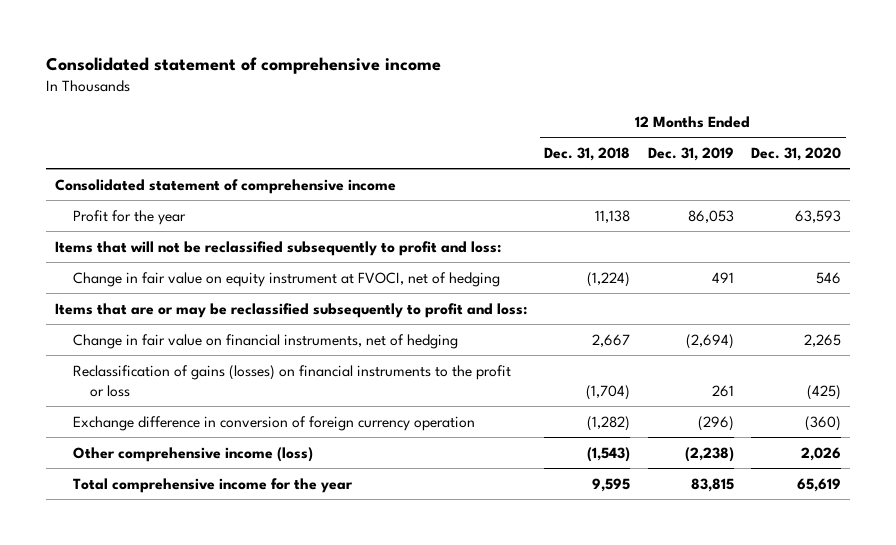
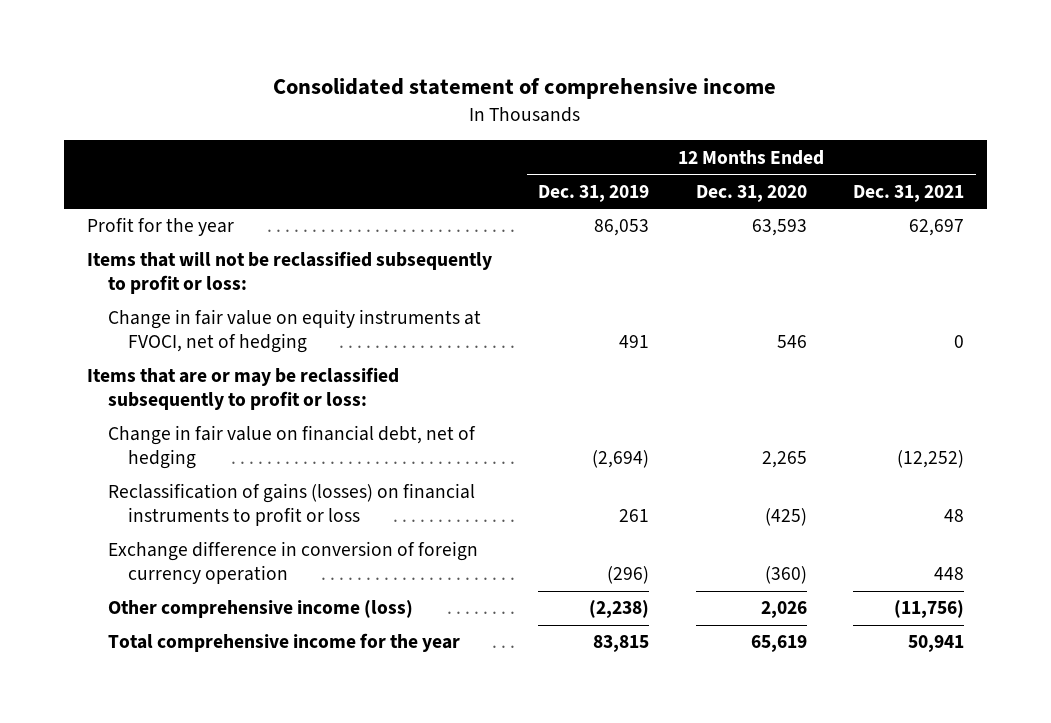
- | 12 Months Ended Dec. 31, 2018 | 12 Months Ended Dec. 31, 2019 | 12 Months Ended Dec. 31, 2020
+ | 12 Months Ended Dec. 31, 2019 | 12 Months Ended Dec. 31, 2020 | 12 Months Ended Dec. 31, 2021
- Consolidated statement of comprehensive income
- Items that will not be reclassified subsequently to profit and loss:
- Change in fair value on equity instrument at FVOCI, net of hedging | (1,224) | 491 | 546
- Items that are or may be reclassified subsequently to profit and loss:
- Change in fair value on financial instruments, net of hedging | 2,667 | (2,694) | 2,265
- Reclassification of gains (losses) on financial instruments to the profit or loss | (1,704) | 261 | (425)
+ Items that will not be reclassified subsequently to profit or loss:
+ Change in fair value on equity instruments at FVOCI, net of hedging | 491 | 546 | 0
+ Items that are or may be reclassified subsequently to profit or loss:
+ Change in fair value on financial debt, net of hedging | (2,694) | 2,265 | (12,252)
+ Reclassification of gains (losses) on financial instruments to profit or loss | 261 | (425) | 48

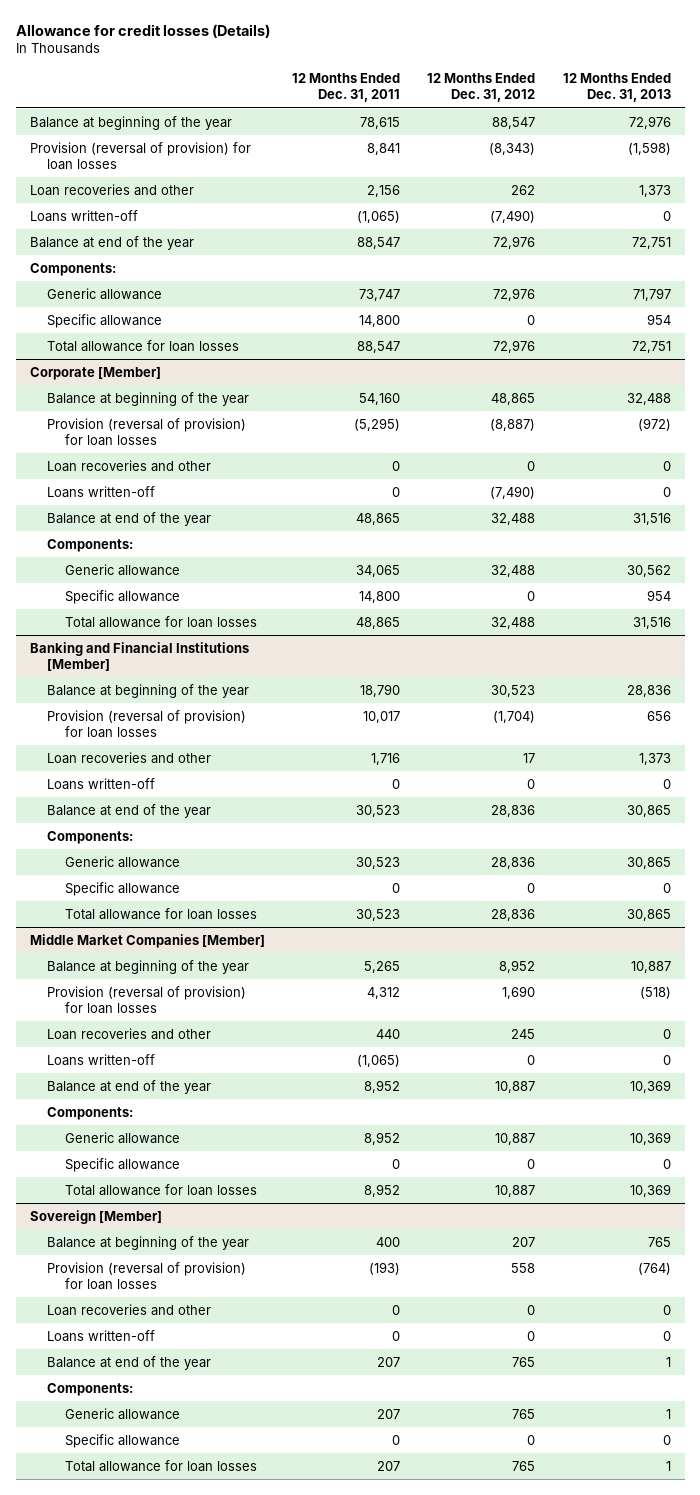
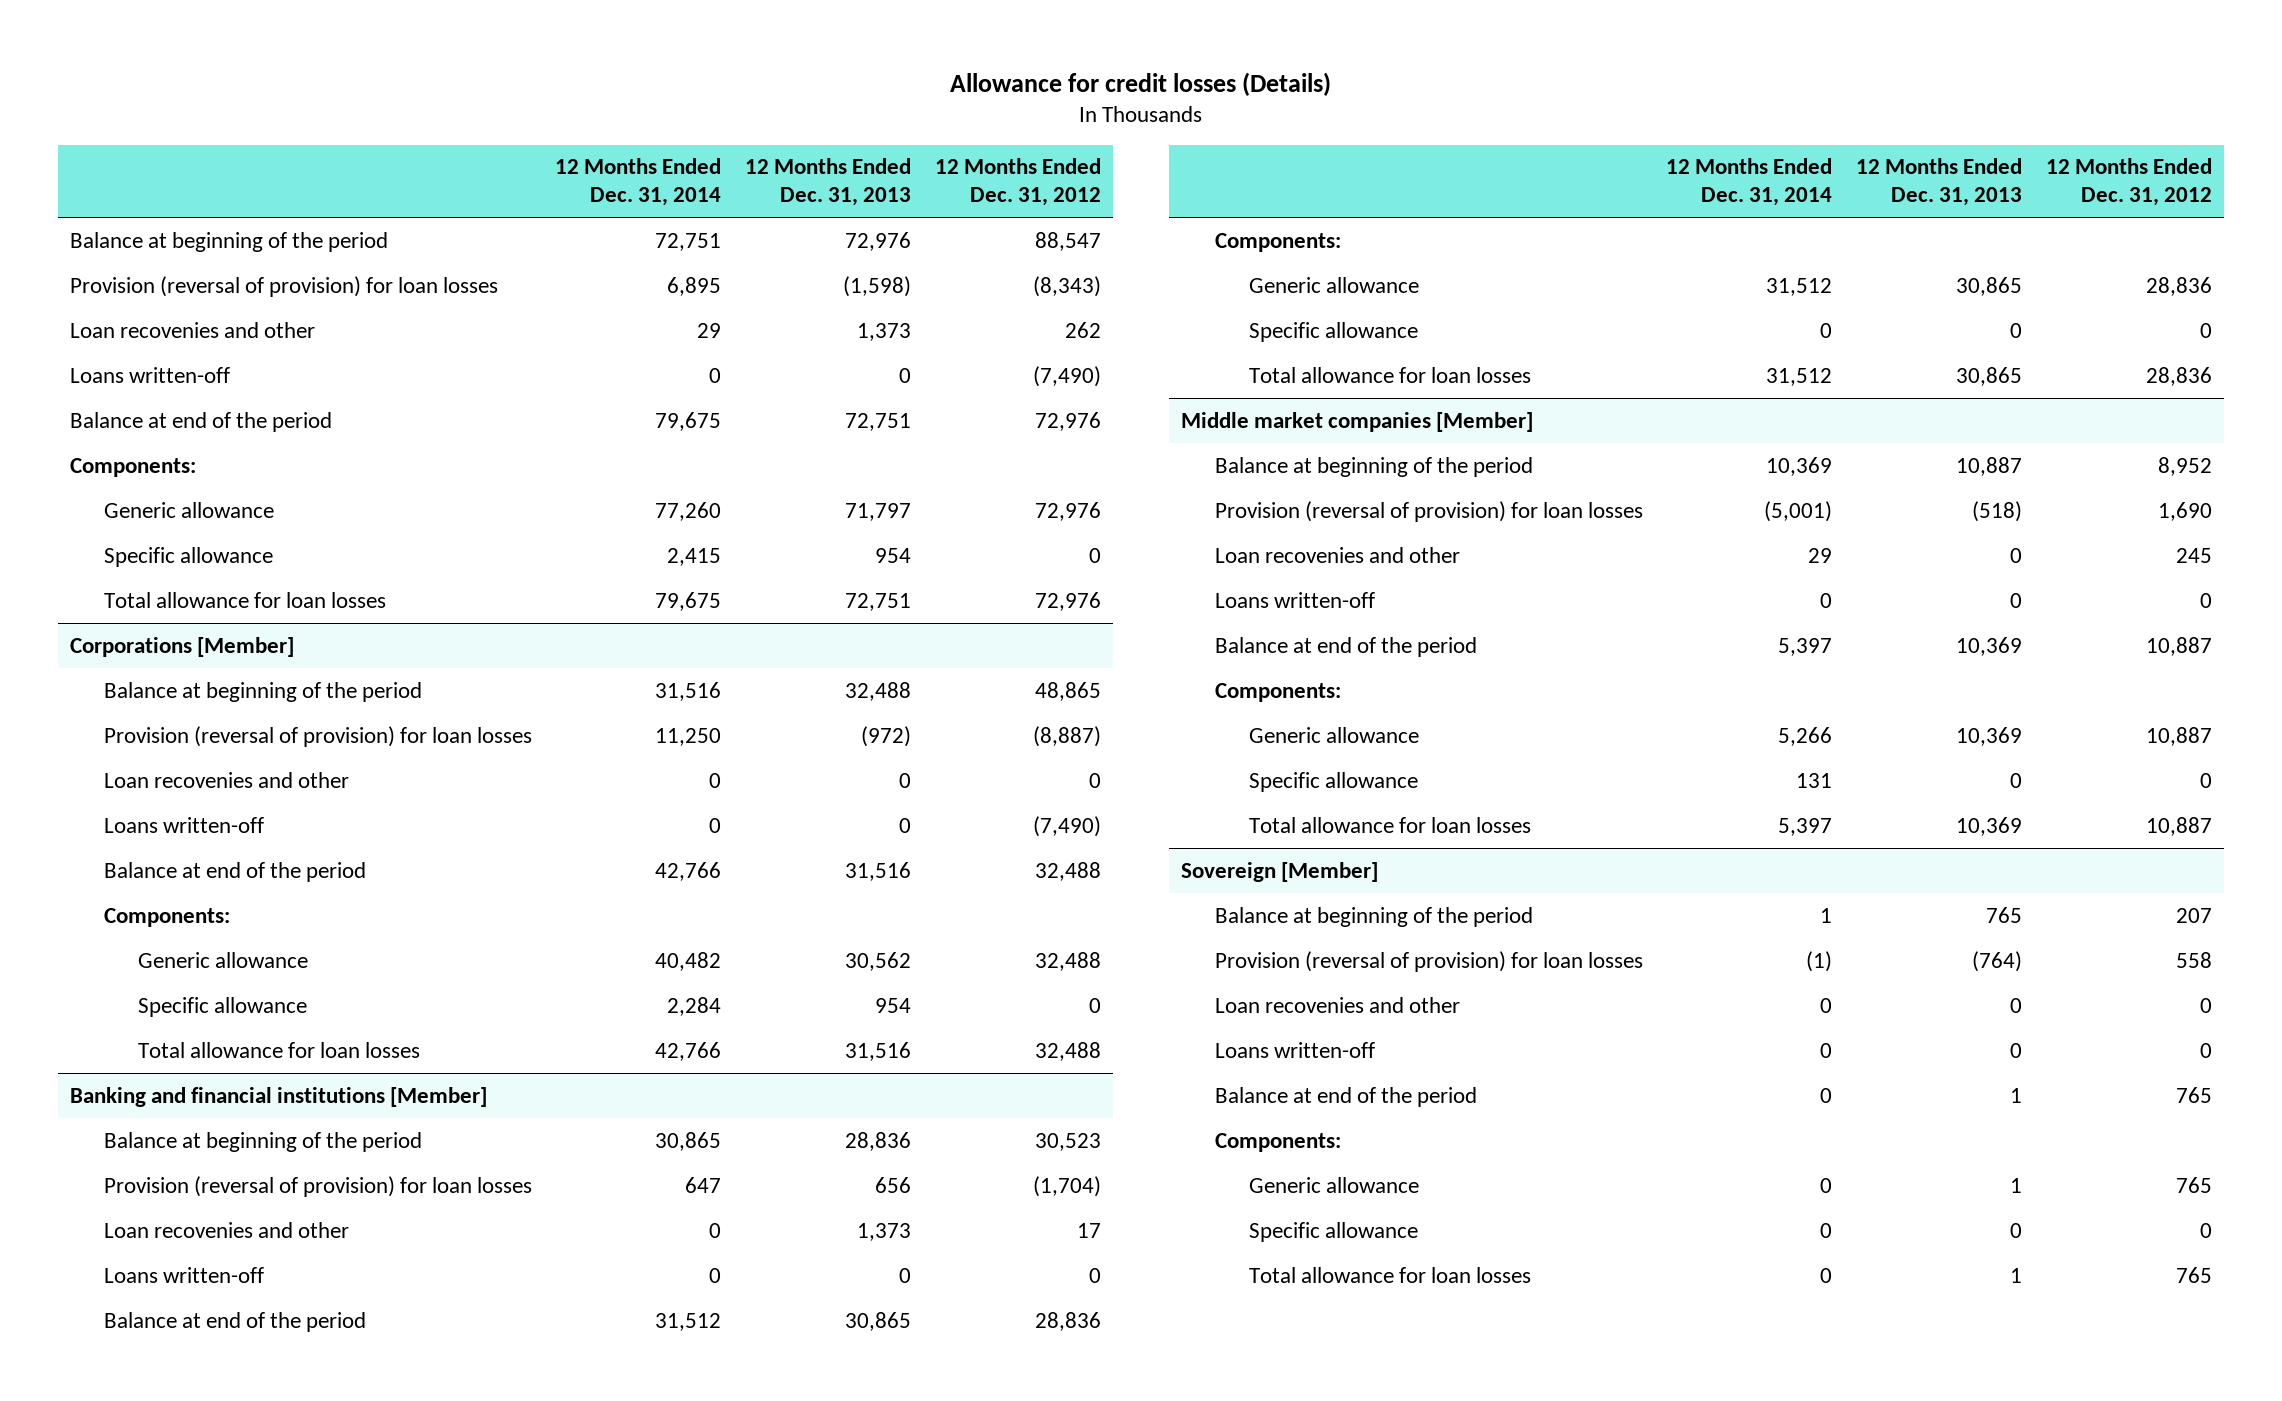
- | 12 Months Ended Dec. 31, 2011 | 12 Months Ended Dec. 31, 2012 | 12 Months Ended Dec. 31, 2013
+ | 12 Months Ended Dec. 31, 2014 | 12 Months Ended Dec. 31, 2013 | 12 Months Ended Dec. 31, 2012
- Balance at beginning of the year | 78,615 | 88,547 | 72,976
+ Balance at beginning of the period | 72,751 | 72,976 | 88,547
- Loan recoveries and other | 2,156 | 262 | 1,373
+ Loan recovenies and other | 29 | 1,373 | 262
- Balance at end of the year | 88,547 | 72,976 | 72,751
+ Balance at end of the period | 79,675 | 72,751 | 72,976
- Corporate [Member]
- Balance at beginning of the year | 54,160 | 48,865 | 32,488
+ Corporations [Member]
+ Balance at beginning of the period | 31,516 | 32,488 | 48,865
- Loan recoveries and other | 0 | 0 | 0
+ Loan recovenies and other | 0 | 0 | 0
- Balance at end of the year | 48,865 | 32,488 | 31,516
+ Balance at end of the period | 42,766 | 31,516 | 32,488
- Banking and Financial Institutions [Member]
- Balance at beginning of the year | 18,790 | 30,523 | 28,836
+ Banking and financial institutions [Member]
+ Balance at beginning of the period | 30,865 | 28,836 | 30,523
- Loan recoveries and other | 1,716 | 17 | 1,373
+ Loan recovenies and other | 0 | 1,373 | 17
- Balance at end of the year | 30,523 | 28,836 | 30,865
+ Balance at end of the period | 31,512 | 30,865 | 28,836
- Middle Market Companies [Member]
- Balance at beginning of the year | 5,265 | 8,952 | 10,887
+ Middle market companies [Member]
+ Balance at beginning of the period | 10,369 | 10,887 | 8,952
- Loan recoveries and other | 440 | 245 | 0
+ Loan recovenies and other | 29 | 0 | 245
- Balance at end of the year | 8,952 | 10,887 | 10,369
+ Balance at end of the period | 5,397 | 10,369 | 10,887
@ Sovereign [Member]
- Balance at beginning of the year | 400 | 207 | 765
+ Balance at beginning of the period | 1 | 765 | 207
- Loan recoveries and other | 0 | 0 | 0
+ Loan recovenies and other | 0 | 0 | 0
- Balance at end of the year | 207 | 765 | 1
+ Balance at end of the period | 0 | 1 | 765

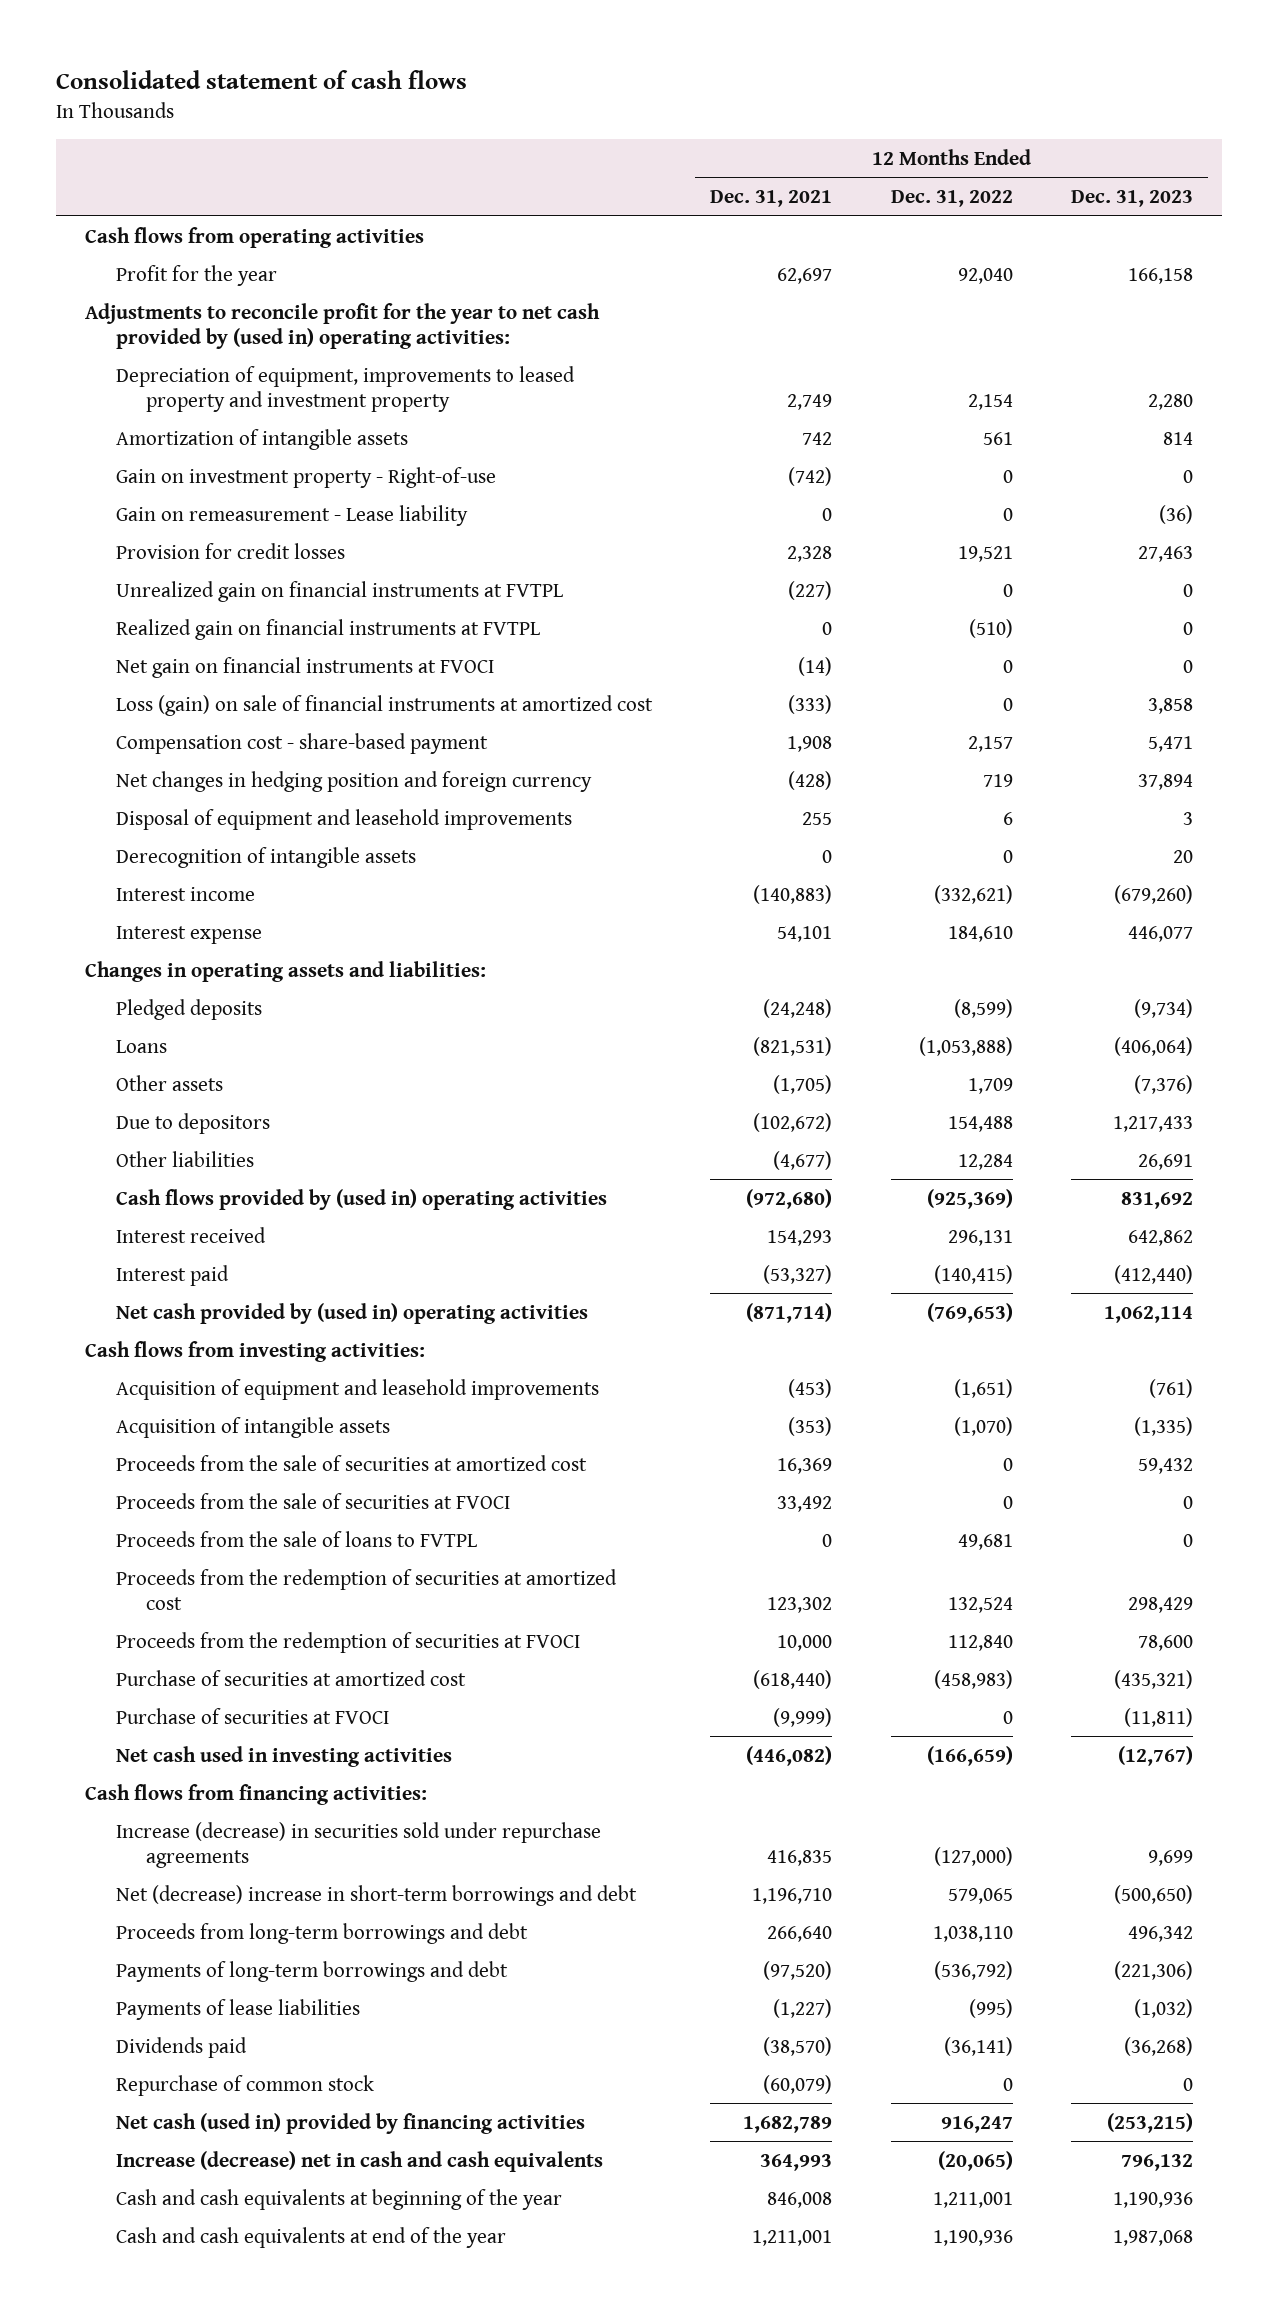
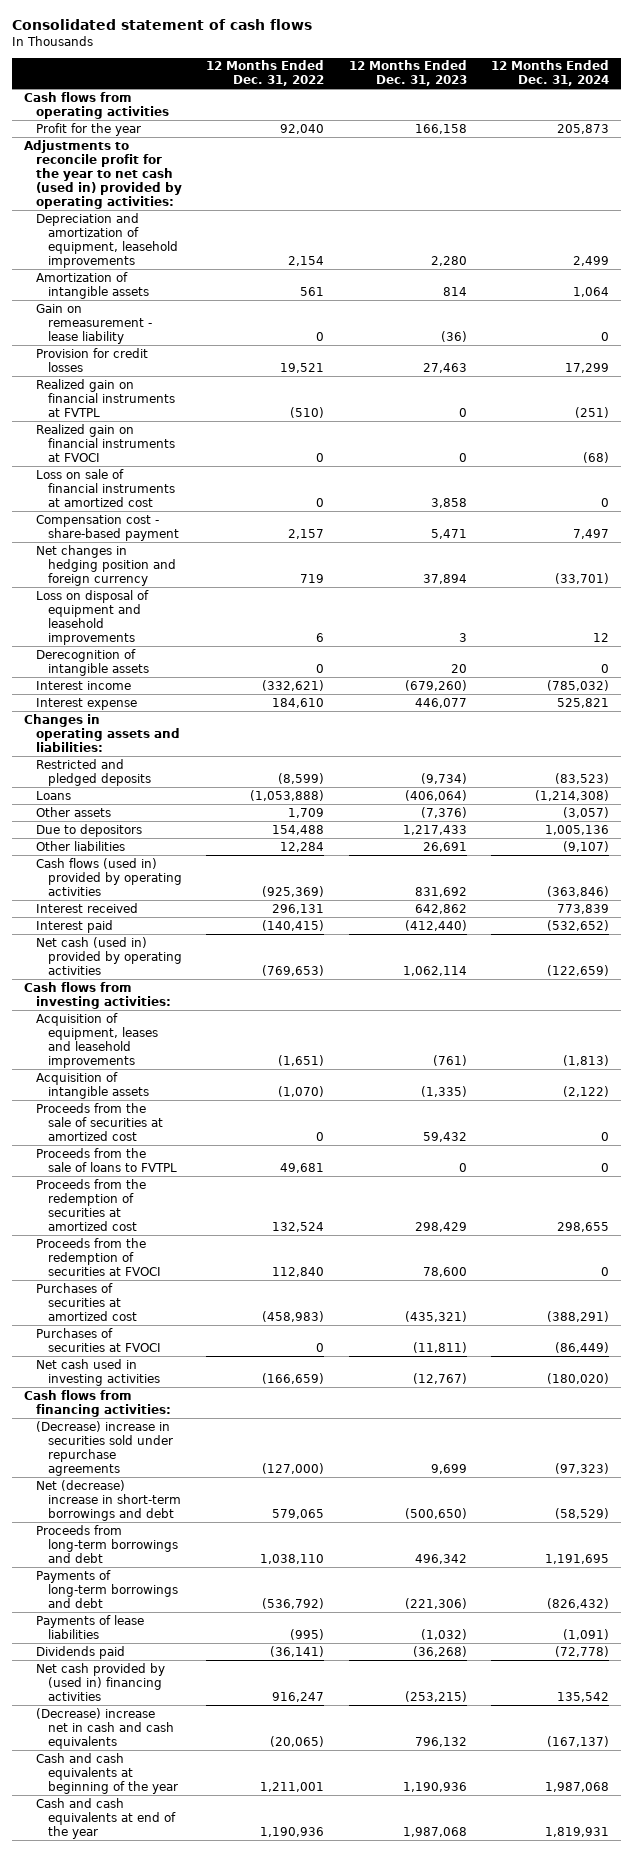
- | 12 Months Ended Dec. 31, 2021 | 12 Months Ended Dec. 31, 2022 | 12 Months Ended Dec. 31, 2023
+ | 12 Months Ended Dec. 31, 2022 | 12 Months Ended Dec. 31, 2023 | 12 Months Ended Dec. 31, 2024
- Adjustments to reconcile profit for the year to net cash provided by (used in) operating activities:
- Depreciation of equipment, improvements to leased property and investment property | 2,749 | 2,154 | 2,280
+ Adjustments to reconcile profit for the year to net cash (used in) provided by operating activities:
+ Depreciation and amortization of equipment, leasehold improvements | 2,154 | 2,280 | 2,499
- Gain on investment property - Right-of-use | (742) | 0 | 0
- Gain on remeasurement - Lease liability | 0 | 0 | (36)
+ Gain on remeasurement - lease liability | 0 | (36) | 0
- Unrealized gain on financial instruments at FVTPL | (227) | 0 | 0
- Net gain on financial instruments at FVOCI | (14) | 0 | 0
- Loss (gain) on sale of financial instruments at amortized cost | (333) | 0 | 3,858
+ Realized gain on financial instruments at FVOCI | 0 | 0 | (68)
+ Loss on sale of financial instruments at amortized cost | 0 | 3,858 | 0
- Disposal of equipment and leasehold improvements | 255 | 6 | 3
+ Loss on disposal of equipment and leasehold improvements | 6 | 3 | 12
- Pledged deposits | (24,248) | (8,599) | (9,734)
+ Restricted and pledged deposits | (8,599) | (9,734) | (83,523)
- Cash flows provided by (used in) operating activities | (972,680) | (925,369) | 831,692
+ Cash flows (used in) provided by operating activities | (925,369) | 831,692 | (363,846)
- Net cash provided by (used in) operating activities | (871,714) | (769,653) | 1,062,114
+ Net cash (used in) provided by operating activities | (769,653) | 1,062,114 | (122,659)
- Acquisition of equipment and leasehold improvements | (453) | (1,651) | (761)
+ Acquisition of equipment, leases and leasehold improvements | (1,651) | (761) | (1,813)
- Proceeds from the sale of securities at FVOCI | 33,492 | 0 | 0
- Purchase of securities at amortized cost | (618,440) | (458,983) | (435,321)
- Purchase of securities at FVOCI | (9,999) | 0 | (11,811)
+ Purchases of securities at amortized cost | (458,983) | (435,321) | (388,291)
+ Purchases of securities at FVOCI | 0 | (11,811) | (86,449)
- Increase (decrease) in securities sold under repurchase agreements | 416,835 | (127,000) | 9,699
+ (Decrease) increase in securities sold under repurchase agreements | (127,000) | 9,699 | (97,323)
- Repurchase of common stock | (60,079) | 0 | 0
- Net cash (used in) provided by financing activities | 1,682,789 | 916,247 | (253,215)
- Increase (decrease) net in cash and cash equivalents | 364,993 | (20,065) | 796,132
+ Net cash provided by (used in) financing activities | 916,247 | (253,215) | 135,542
+ (Decrease) increase net in cash and cash equivalents | (20,065) | 796,132 | (167,137)

